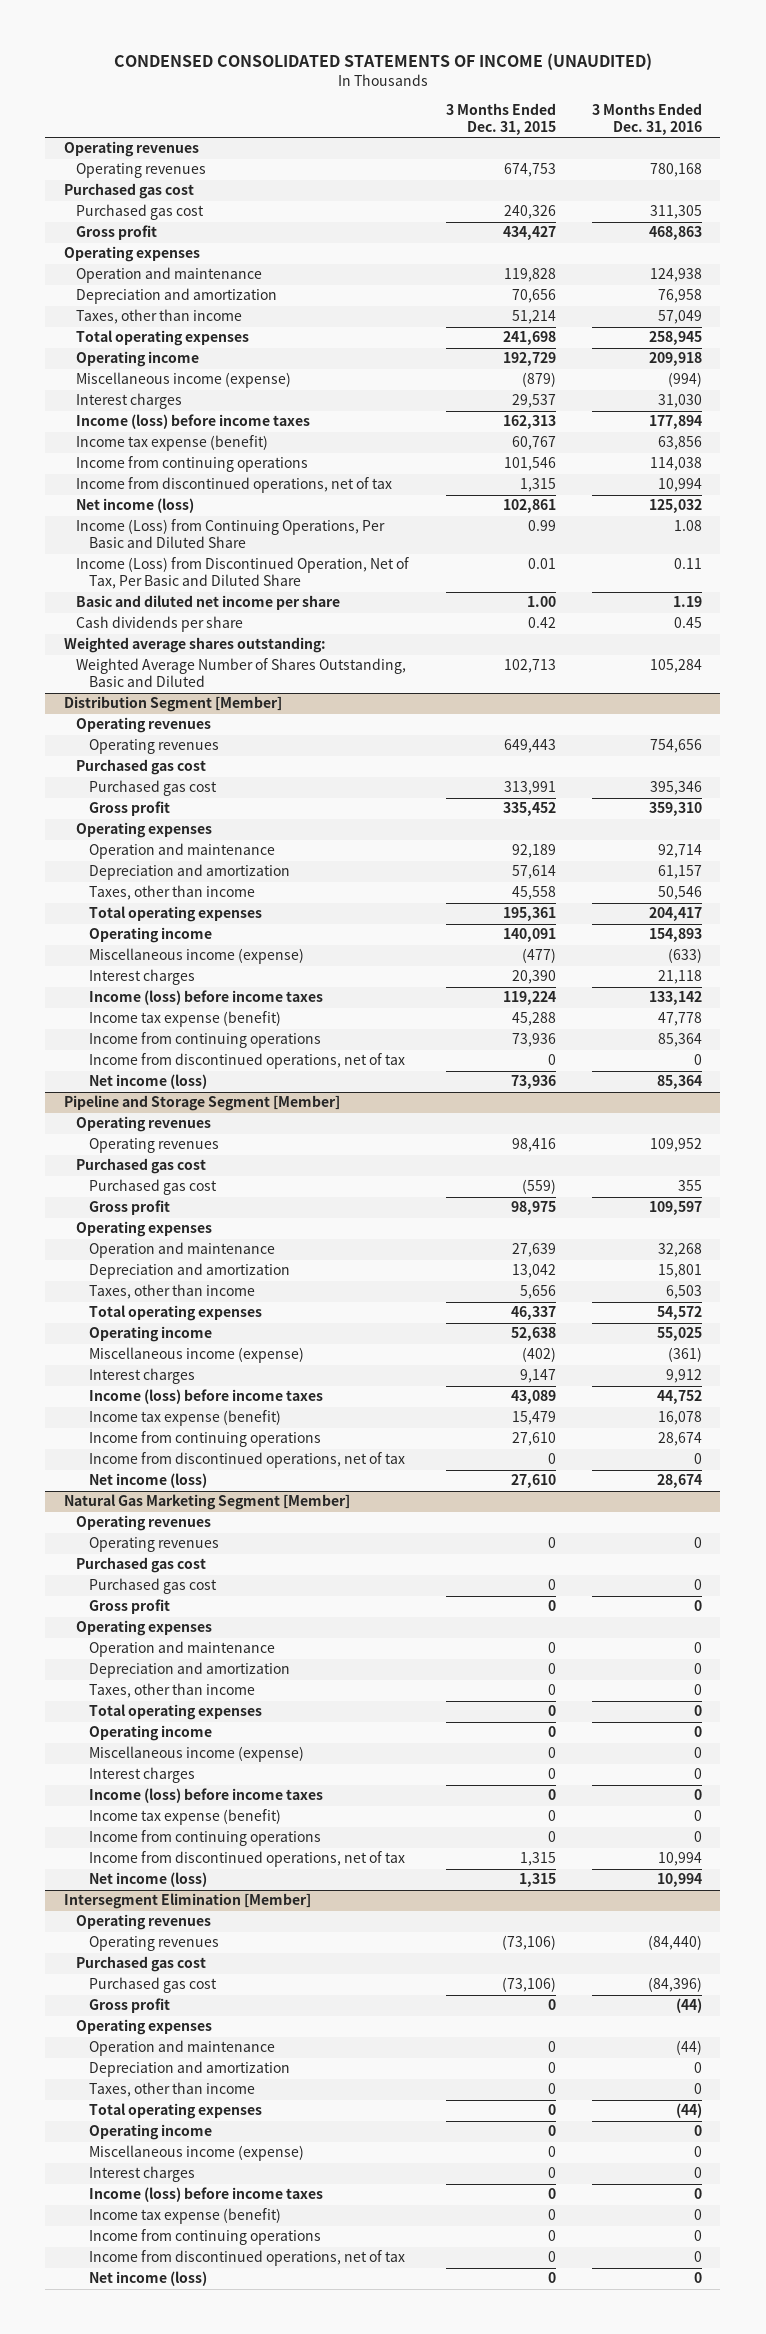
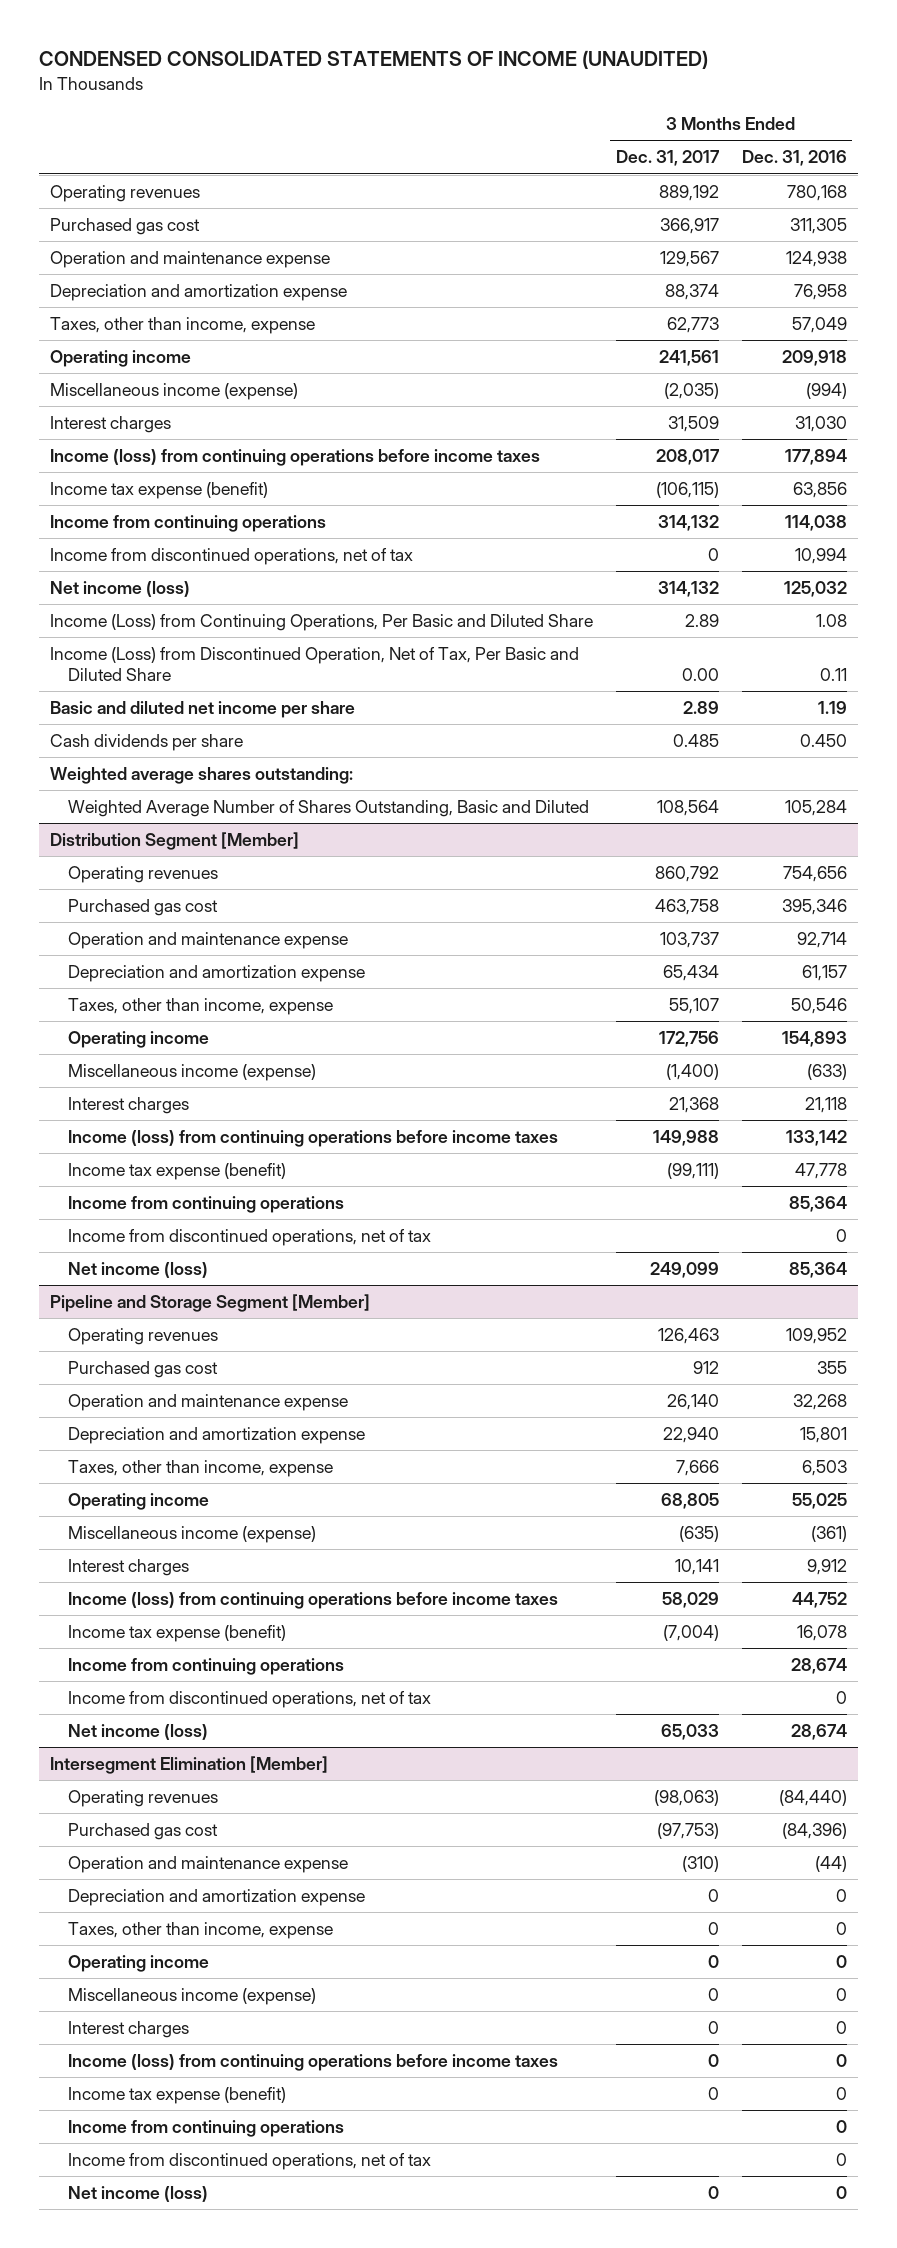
- | 3 Months Ended Dec. 31, 2015 | 3 Months Ended Dec. 31, 2016
+ | 3 Months Ended Dec. 31, 2017 | 3 Months Ended Dec. 31, 2016
- Operating revenues
- Purchased gas cost
- Gross profit | 434,427 | 468,863
- Operating expenses
- Operation and maintenance | 119,828 | 124,938
- Depreciation and amortization | 70,656 | 76,958
- Taxes, other than income | 51,214 | 57,049
- Total operating expenses | 241,698 | 258,945
+ Operation and maintenance expense | 129,567 | 124,938
+ Depreciation and amortization expense | 88,374 | 76,958
+ Taxes, other than income, expense | 62,773 | 57,049
- Income (loss) before income taxes | 162,313 | 177,894
+ Income (loss) from continuing operations before income taxes | 208,017 | 177,894
- Cash dividends per share | 0.42 | 0.45
+ Cash dividends per share | 0.485 | 0.450
@ Distribution Segment [Member]
- Operating revenues
- Purchased gas cost
- Gross profit | 335,452 | 359,310
- Operating expenses
- Operation and maintenance | 92,189 | 92,714
- Depreciation and amortization | 57,614 | 61,157
- Taxes, other than income | 45,558 | 50,546
- Total operating expenses | 195,361 | 204,417
+ Operation and maintenance expense | 103,737 | 92,714
+ Depreciation and amortization expense | 65,434 | 61,157
+ Taxes, other than income, expense | 55,107 | 50,546
- Income (loss) before income taxes | 119,224 | 133,142
+ Income (loss) from continuing operations before income taxes | 149,988 | 133,142
@ Pipeline and Storage Segment [Member]
- Operating revenues
- Purchased gas cost
- Gross profit | 98,975 | 109,597
- Operating expenses
- Operation and maintenance | 27,639 | 32,268
- Depreciation and amortization | 13,042 | 15,801
- Taxes, other than income | 5,656 | 6,503
- Total operating expenses | 46,337 | 54,572
+ Operation and maintenance expense | 26,140 | 32,268
+ Depreciation and amortization expense | 22,940 | 15,801
+ Taxes, other than income, expense | 7,666 | 6,503
- Income (loss) before income taxes | 43,089 | 44,752
+ Income (loss) from continuing operations before income taxes | 58,029 | 44,752
- Natural Gas Marketing Segment [Member]
- Operating revenues
- Operating revenues | 0 | 0
- Purchased gas cost
- Purchased gas cost | 0 | 0
- Gross profit | 0 | 0
- Operating expenses
- Operation and maintenance | 0 | 0
- Depreciation and amortization | 0 | 0
- Taxes, other than income | 0 | 0
- Total operating expenses | 0 | 0
- Operating income | 0 | 0
- Miscellaneous income (expense) | 0 | 0
- Interest charges | 0 | 0
- Income (loss) before income taxes | 0 | 0
- Income tax expense (benefit) | 0 | 0
- Income from continuing operations | 0 | 0
- Income from discontinued operations, net of tax | 1,315 | 10,994
- Net income (loss) | 1,315 | 10,994
@ Intersegment Elimination [Member]
- Operating revenues
- Purchased gas cost
- Gross profit | 0 | (44)
- Operating expenses
- Operation and maintenance | 0 | (44)
- Depreciation and amortization | 0 | 0
- Taxes, other than income | 0 | 0
- Total operating expenses | 0 | (44)
+ Operation and maintenance expense | (310) | (44)
+ Depreciation and amortization expense | 0 | 0
+ Taxes, other than income, expense | 0 | 0
- Income (loss) before income taxes | 0 | 0
+ Income (loss) from continuing operations before income taxes | 0 | 0

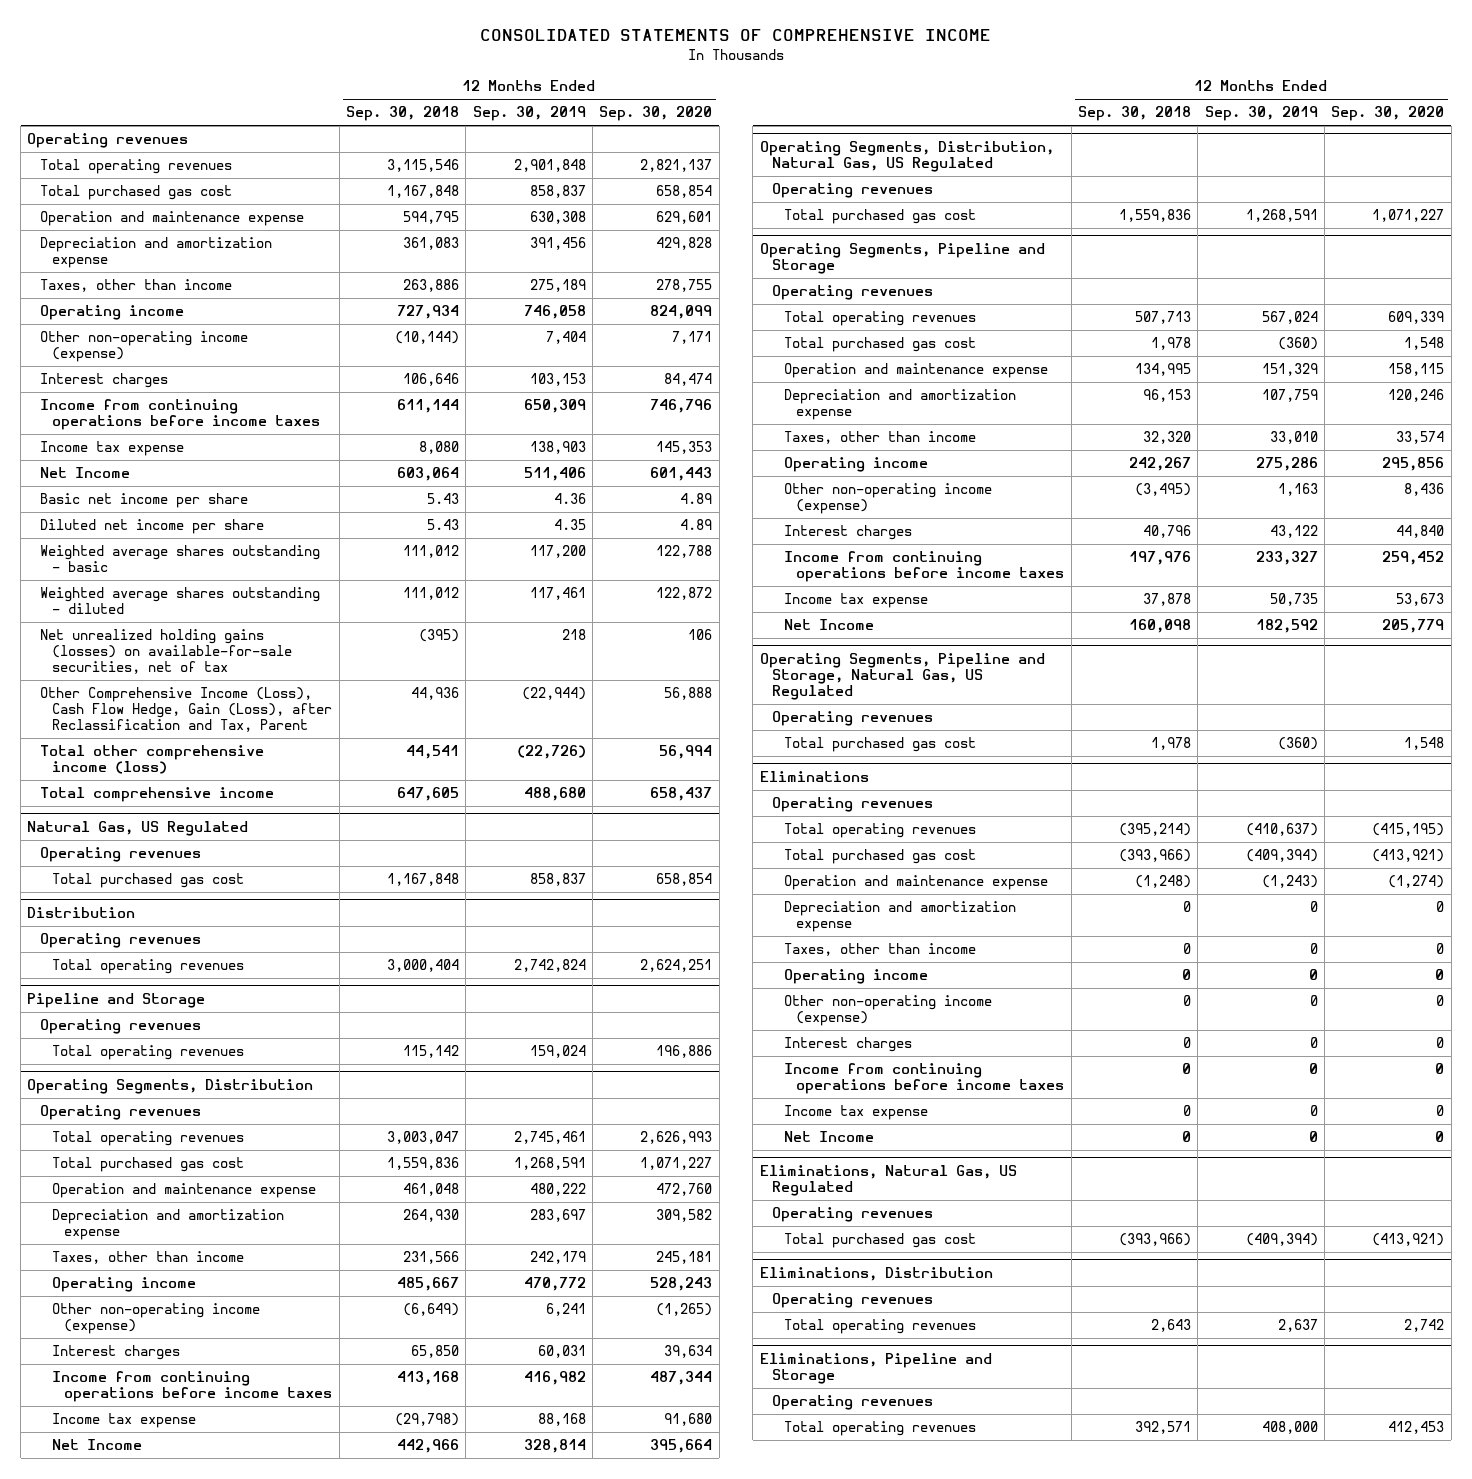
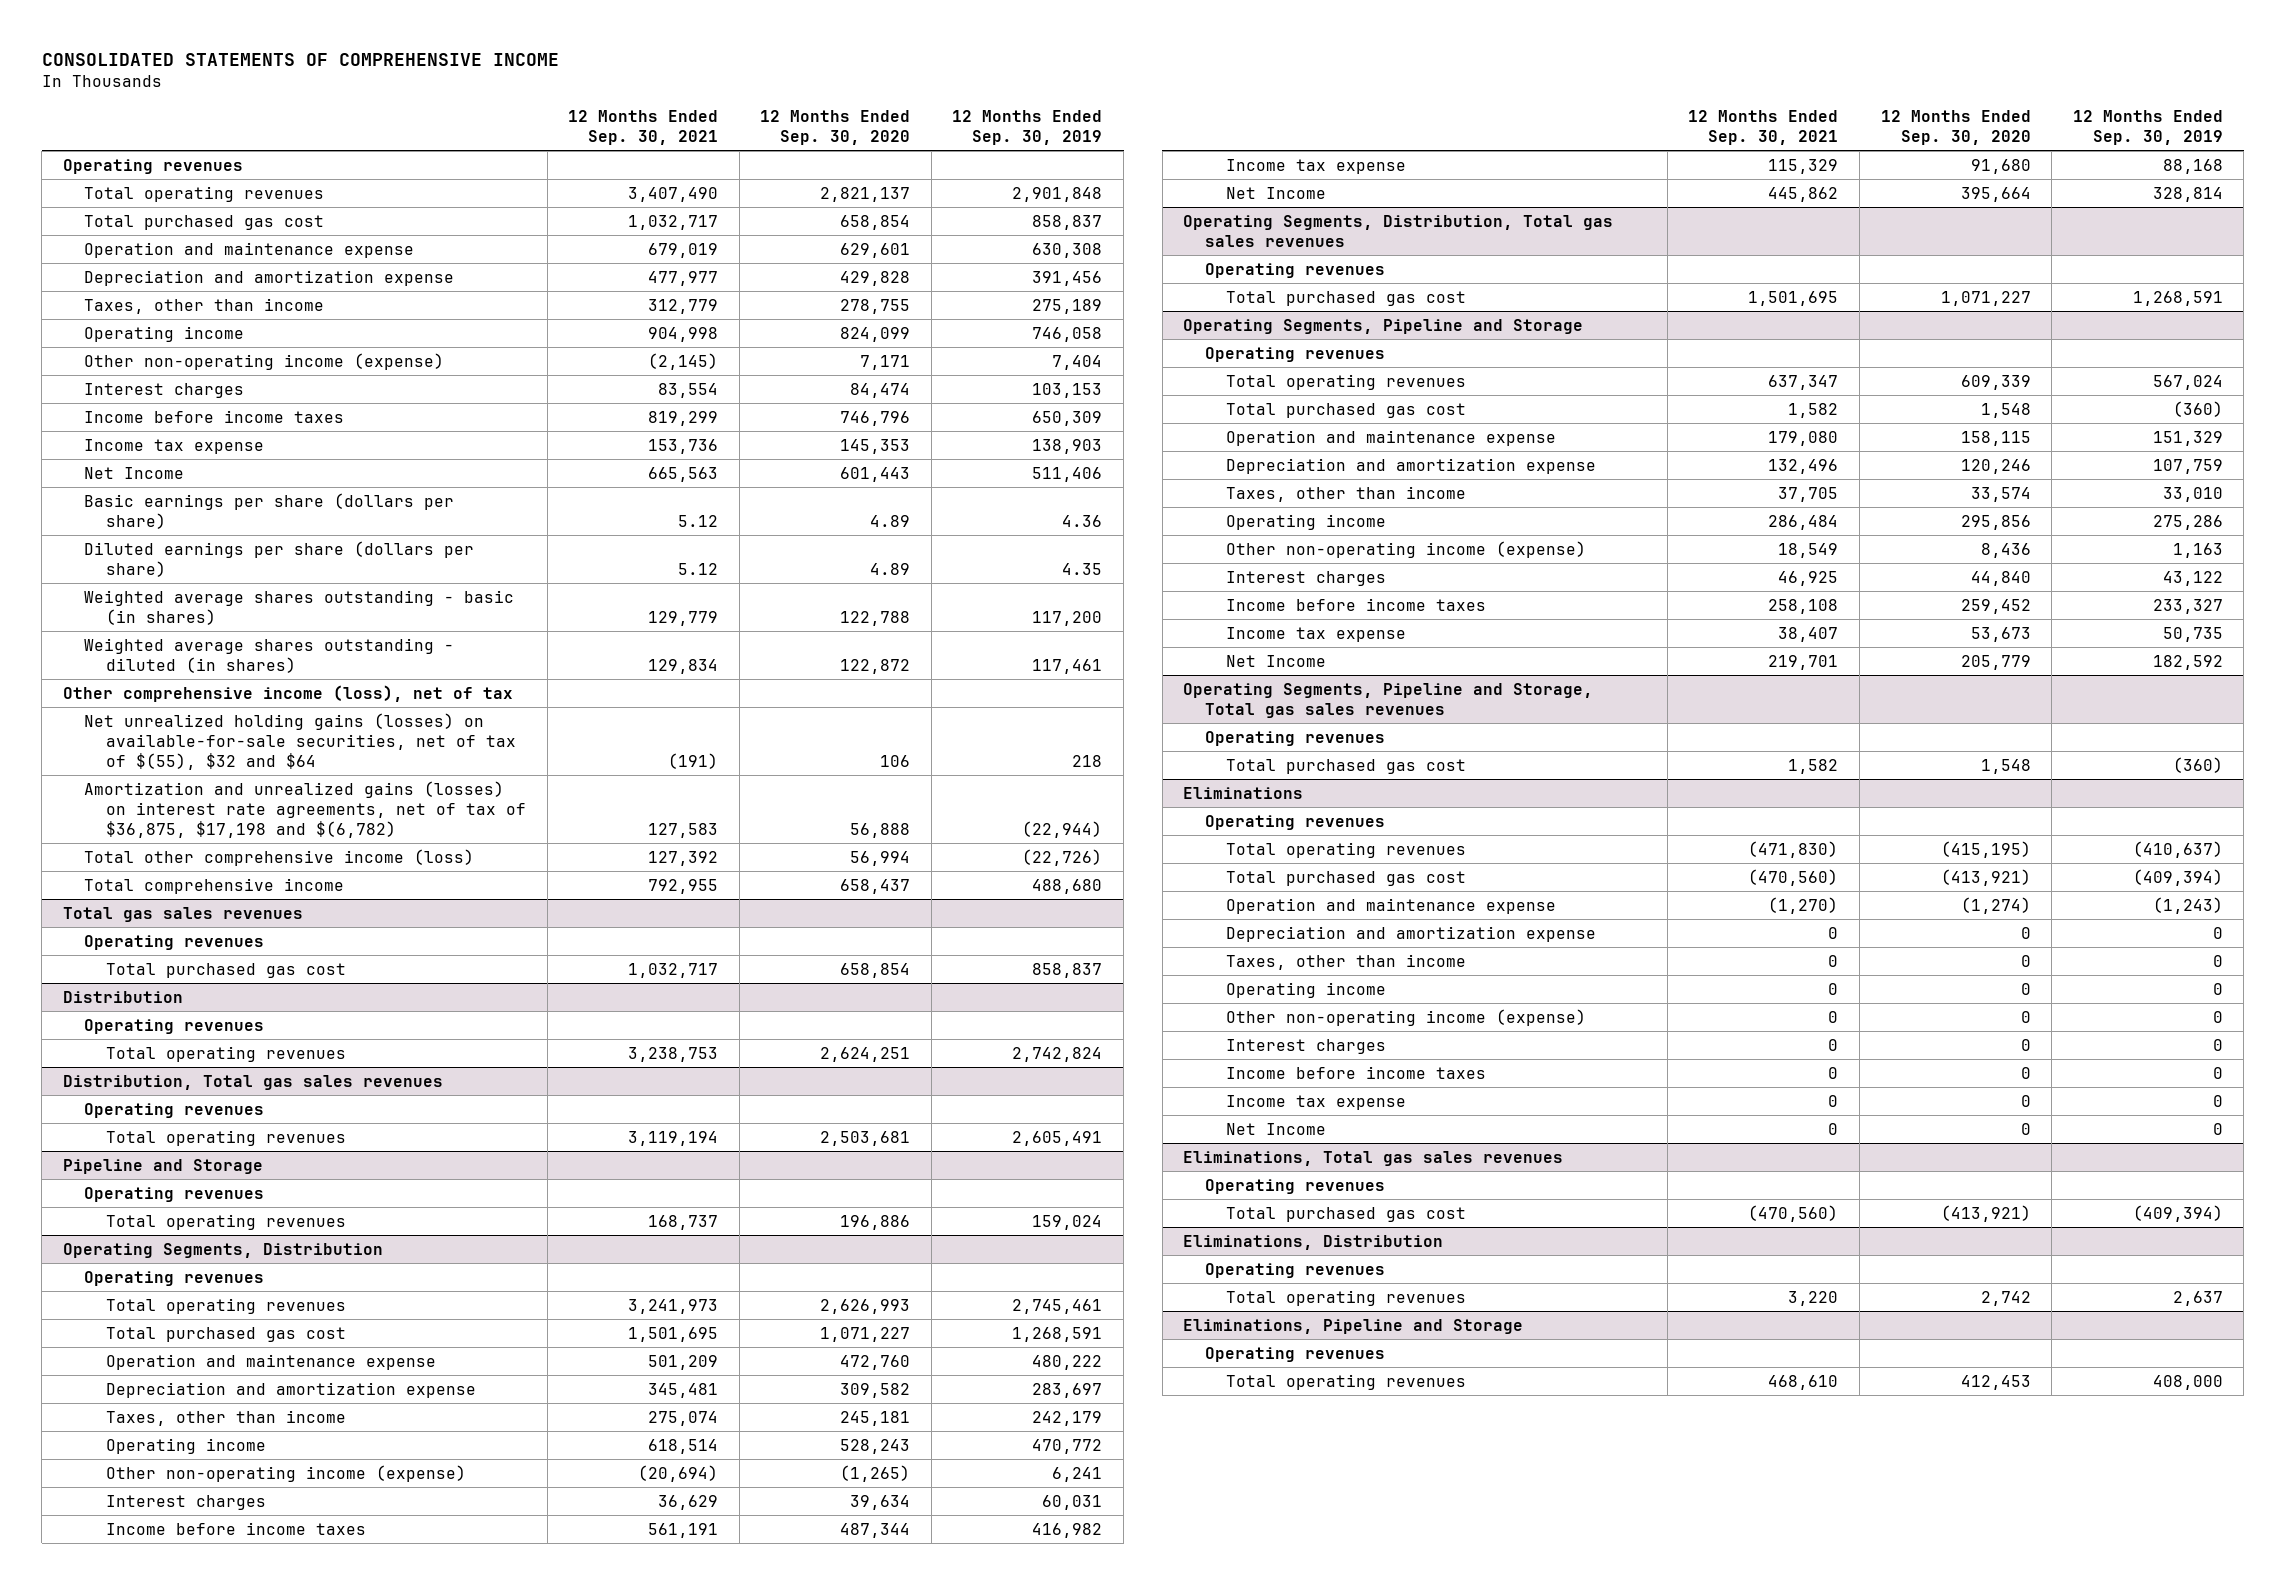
- | 12 Months Ended Sep. 30, 2018 | 12 Months Ended Sep. 30, 2019 | 12 Months Ended Sep. 30, 2020
+ | 12 Months Ended Sep. 30, 2021 | 12 Months Ended Sep. 30, 2020 | 12 Months Ended Sep. 30, 2019
- Income from continuing operations before income taxes | 611,144 | 650,309 | 746,796
+ Income before income taxes | 819,299 | 746,796 | 650,309
- Basic net income per share | 5.43 | 4.36 | 4.89
- Diluted net income per share | 5.43 | 4.35 | 4.89
- Weighted average shares outstanding - basic | 111,012 | 117,200 | 122,788
- Weighted average shares outstanding - diluted | 111,012 | 117,461 | 122,872
- Net unrealized holding gains (losses) on available-for-sale securities, net of tax | (395) | 218 | 106
- Other Comprehensive Income (Loss), Cash Flow Hedge, Gain (Loss), after Reclassification and Tax, Parent | 44,936 | (22,944) | 56,888
+ Basic earnings per share (dollars per share) | 5.12 | 4.89 | 4.36
+ Diluted earnings per share (dollars per share) | 5.12 | 4.89 | 4.35
+ Weighted average shares outstanding - basic (in shares) | 129,779 | 122,788 | 117,200
+ Weighted average shares outstanding - diluted (in shares) | 129,834 | 122,872 | 117,461
+ Other comprehensive income (loss), net of tax
+ Net unrealized holding gains (losses) on available-for-sale securities, net of tax of $(55), $32 and $64 | (191) | 106 | 218
+ Amortization and unrealized gains (losses) on interest rate agreements, net of tax of $36,875, $17,198 and $(6,782) | 127,583 | 56,888 | (22,944)
- Natural Gas, US Regulated
+ Total gas sales revenues
+ Distribution, Total gas sales revenues
+ Operating revenues
+ Total operating revenues | 3,119,194 | 2,503,681 | 2,605,491
@ Operating Segments, Distribution
- Income from continuing operations before income taxes | 413,168 | 416,982 | 487,344
+ Income before income taxes | 561,191 | 487,344 | 416,982
- Operating Segments, Distribution, Natural Gas, US Regulated
+ Operating Segments, Distribution, Total gas sales revenues
@ Operating Segments, Pipeline and Storage
- Income from continuing operations before income taxes | 197,976 | 233,327 | 259,452
+ Income before income taxes | 258,108 | 259,452 | 233,327
- Operating Segments, Pipeline and Storage, Natural Gas, US Regulated
+ Operating Segments, Pipeline and Storage, Total gas sales revenues
@ Eliminations
- Income from continuing operations before income taxes | 0 | 0 | 0
+ Income before income taxes | 0 | 0 | 0
- Eliminations, Natural Gas, US Regulated
+ Eliminations, Total gas sales revenues

